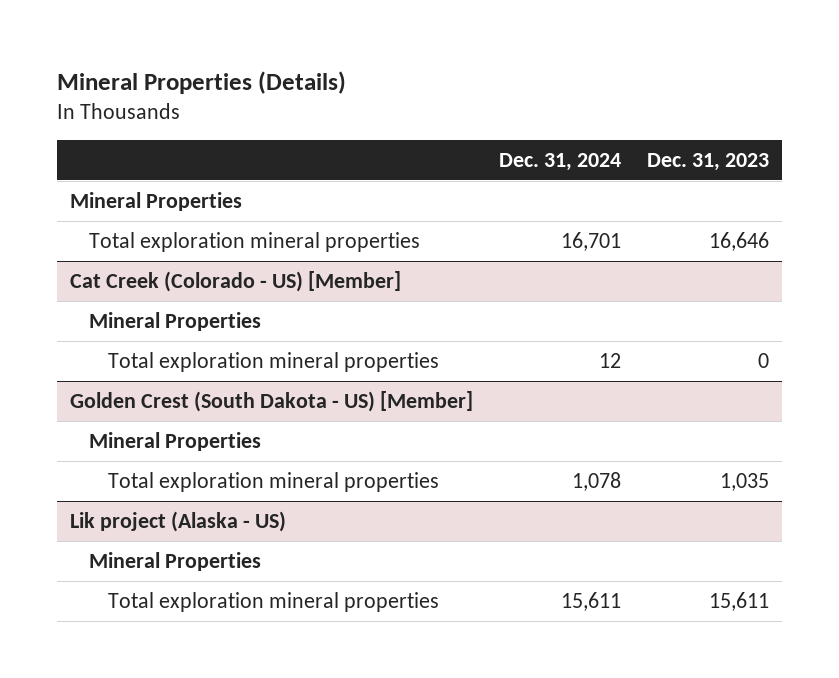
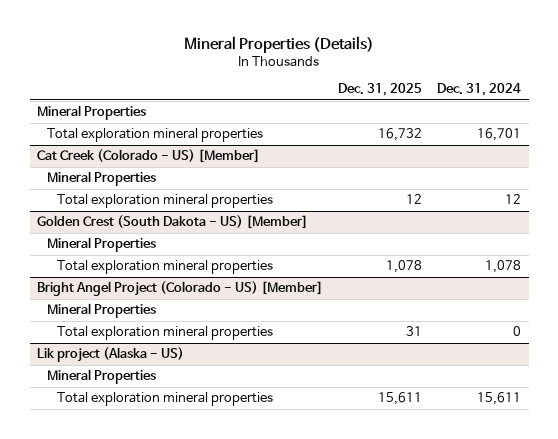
- | Dec. 31, 2024 | Dec. 31, 2023
+ | Dec. 31, 2025 | Dec. 31, 2024
+ Bright Angel Project (Colorado - US) [Member]
+ Mineral Properties
+ Total exploration mineral properties | 31 | 0

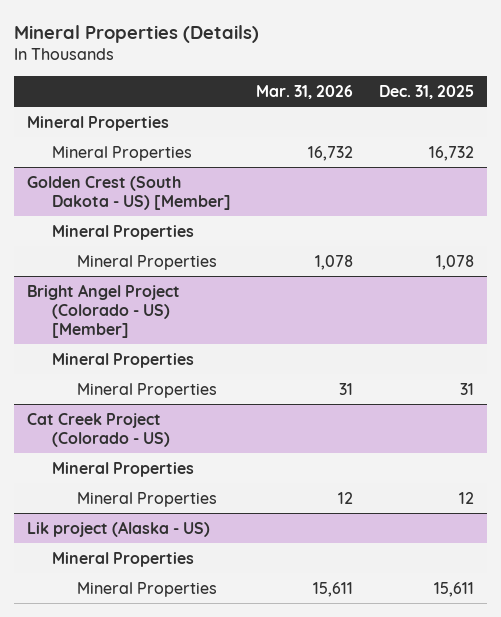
- | Dec. 31, 2025 | Dec. 31, 2024
+ | Mar. 31, 2026 | Dec. 31, 2025
- Total exploration mineral properties | 16,732 | 16,701
- Cat Creek (Colorado - US) [Member]
- Mineral Properties
- Total exploration mineral properties | 12 | 12
+ Mineral Properties | 16,732 | 16,732
@ Golden Crest (South Dakota - US) [Member]
- Total exploration mineral properties | 1,078 | 1,078
+ Mineral Properties | 1,078 | 1,078
@ Bright Angel Project (Colorado - US) [Member]
- Total exploration mineral properties | 31 | 0
+ Mineral Properties | 31 | 31
+ Cat Creek Project (Colorado - US)
+ Mineral Properties
+ Mineral Properties | 12 | 12
@ Lik project (Alaska - US)
- Total exploration mineral properties | 15,611 | 15,611
+ Mineral Properties | 15,611 | 15,611

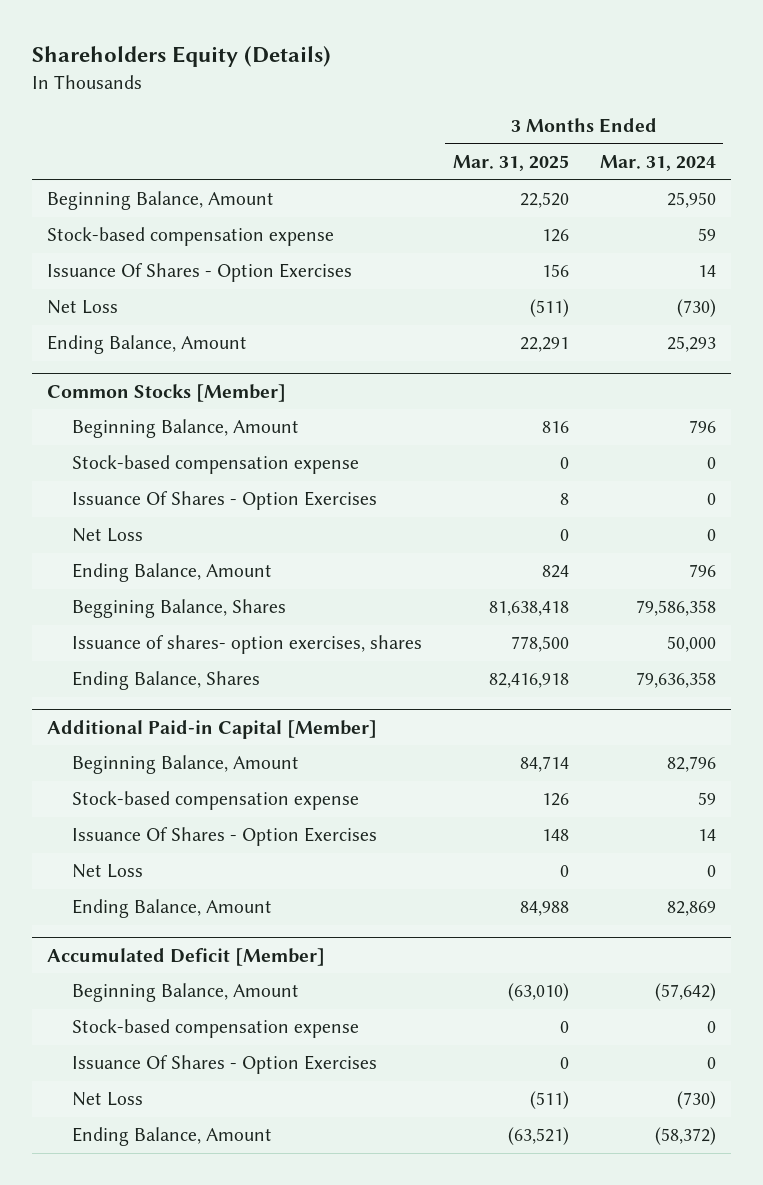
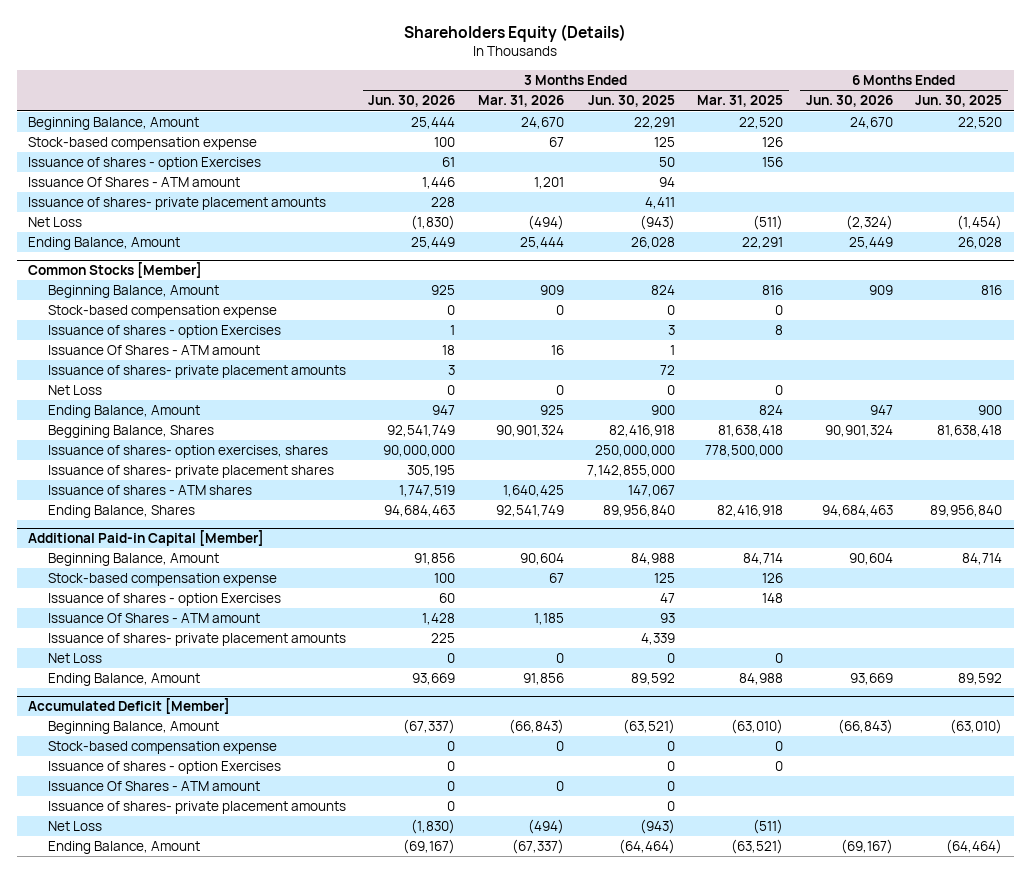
- | 3 Months Ended Mar. 31, 2025 | 3 Months Ended Mar. 31, 2024
+ | 3 Months Ended Jun. 30, 2026 | 3 Months Ended Mar. 31, 2026 | 3 Months Ended Jun. 30, 2025 | 3 Months Ended Mar. 31, 2025 | 6 Months Ended Jun. 30, 2026 | 6 Months Ended Jun. 30, 2025
- Issuance Of Shares - Option Exercises | 156 | 14
+ Issuance of shares - option Exercises | 61 | | 50 | 156 | |
+ Issuance Of Shares - ATM amount | 1,446 | 1,201 | 94 | | |
+ Issuance of shares- private placement amounts | 228 | | 4,411 | | |
@ Common Stocks [Member]
- Issuance Of Shares - Option Exercises | 8 | 0
+ Issuance of shares - option Exercises | 1 | | 3 | 8 | |
+ Issuance Of Shares - ATM amount | 18 | 16 | 1 | | |
+ Issuance of shares- private placement amounts | 3 | | 72 | | |
- Issuance of shares- option exercises, shares | 778,500 | 50,000
+ Issuance of shares- option exercises, shares | 90,000,000 | | 250,000,000 | 778,500,000 | |
+ Issuance of shares- private placement shares | 305,195 | | 7,142,855,000 | | |
+ Issuance of shares - ATM shares | 1,747,519 | 1,640,425 | 147,067 | | |
@ Additional Paid-in Capital [Member]
- Issuance Of Shares - Option Exercises | 148 | 14
+ Issuance of shares - option Exercises | 60 | | 47 | 148 | |
+ Issuance Of Shares - ATM amount | 1,428 | 1,185 | 93 | | |
+ Issuance of shares- private placement amounts | 225 | | 4,339 | | |
@ Accumulated Deficit [Member]
- Issuance Of Shares - Option Exercises | 0 | 0
+ Issuance of shares - option Exercises | 0 | | 0 | 0 | |
+ Issuance Of Shares - ATM amount | 0 | 0 | 0 | | |
+ Issuance of shares- private placement amounts | 0 | | 0 | | |

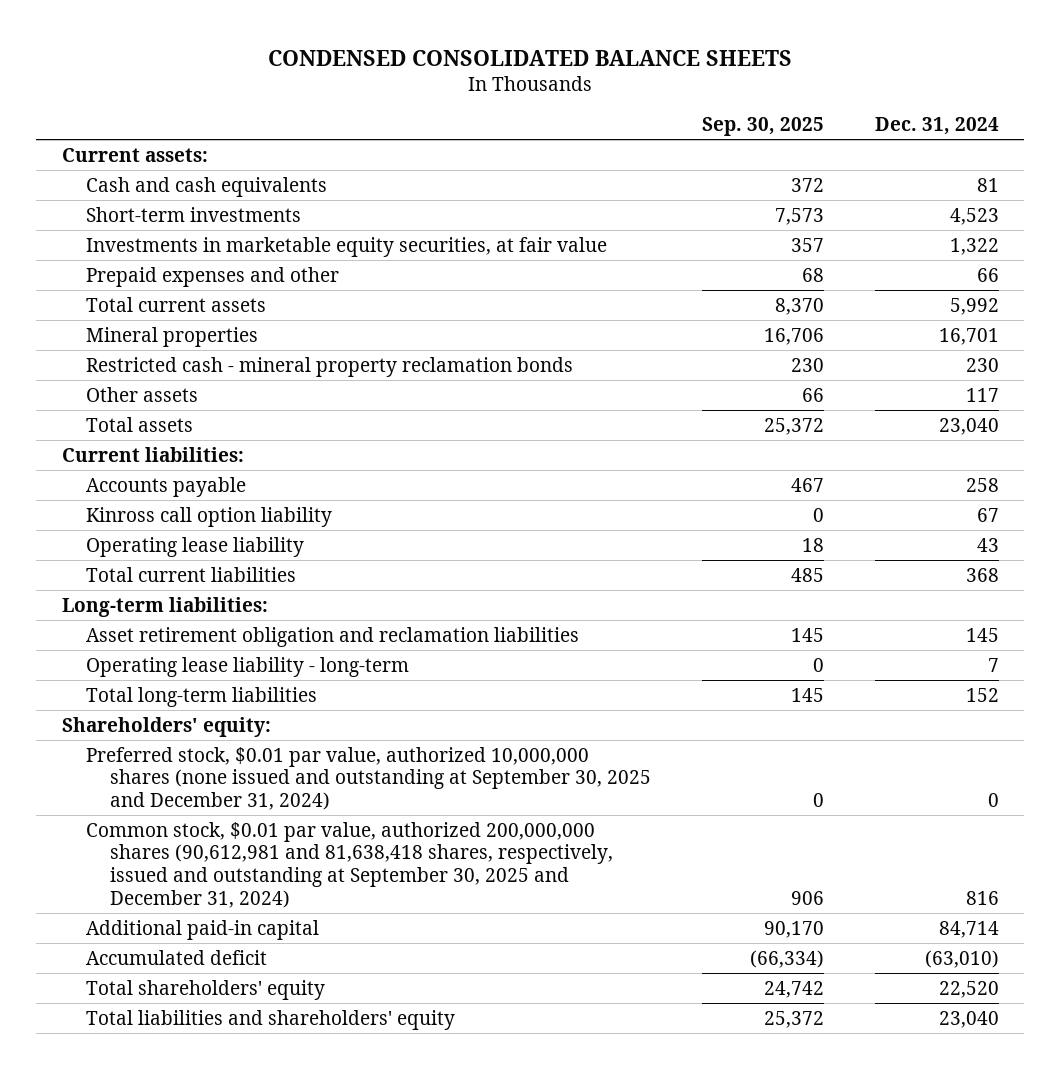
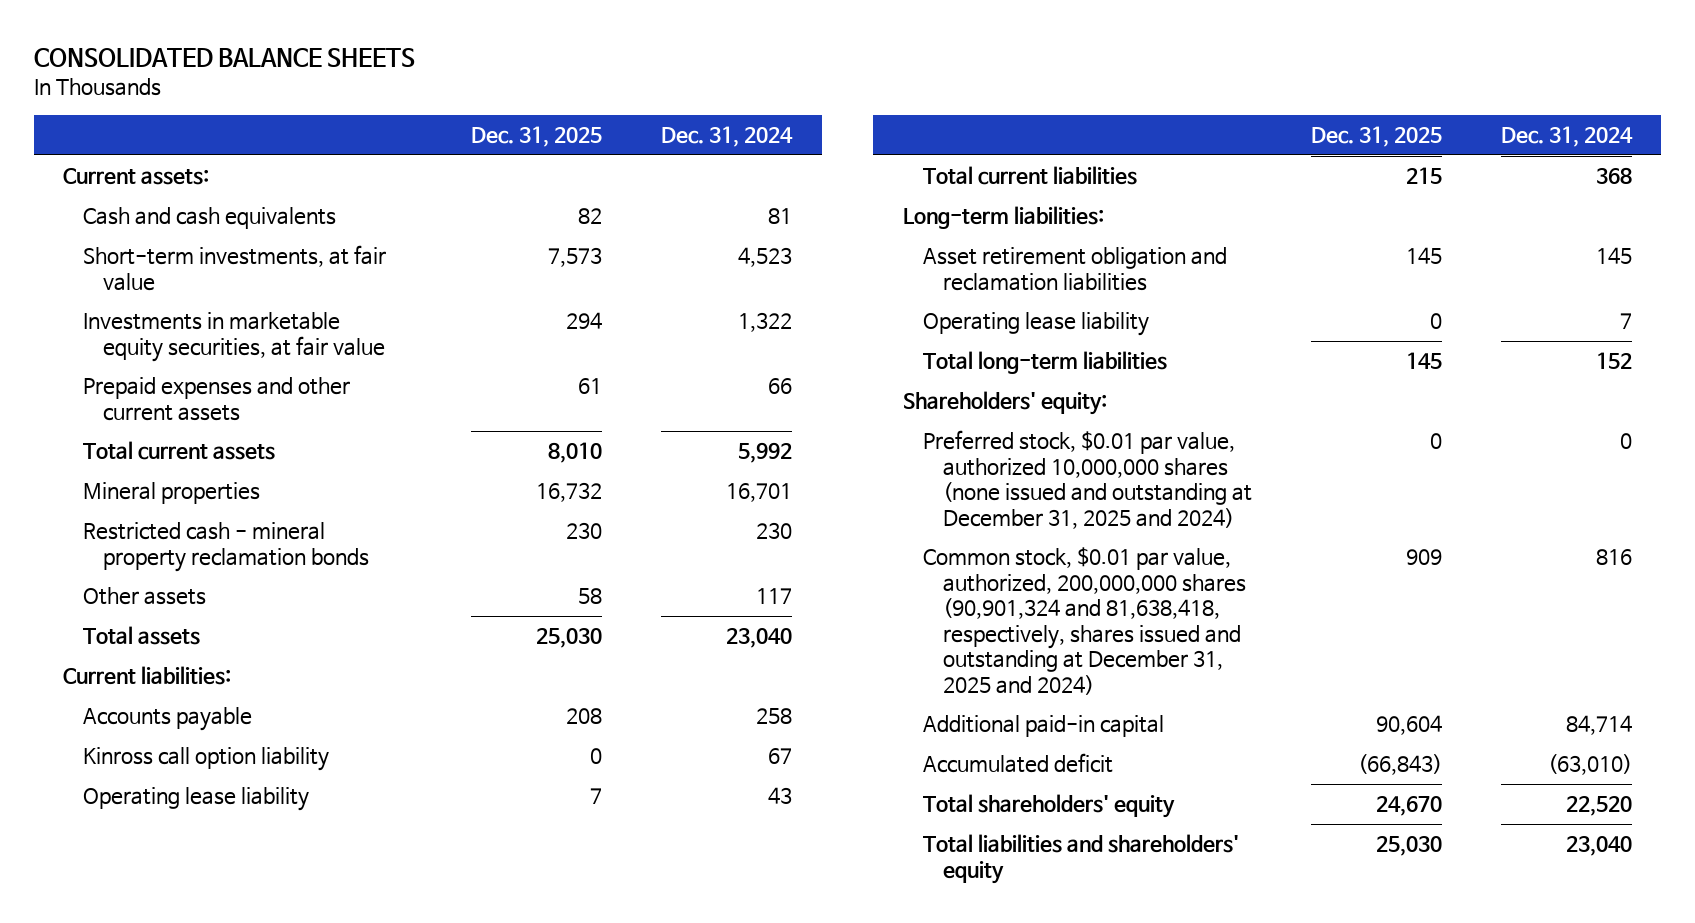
- CONDENSED CONSOLIDATED BALANCE SHEETS
+ CONSOLIDATED BALANCE SHEETS
- | Sep. 30, 2025 | Dec. 31, 2024
+ | Dec. 31, 2025 | Dec. 31, 2024
- Short-term investments | 7,573 | 4,523
+ Short-term investments, at fair value | 7,573 | 4,523
- Prepaid expenses and other | 68 | 66
+ Prepaid expenses and other current assets | 61 | 66
- Operating lease liability - long-term | 0 | 7
+ Operating lease liability | 0 | 7
- Preferred stock, $0.01 par value, authorized 10,000,000 shares (none issued and outstanding at September 30, 2025 and December 31, 2024) | 0 | 0
- Common stock, $0.01 par value, authorized 200,000,000 shares (90,612,981 and 81,638,418 shares, respectively, issued and outstanding at September 30, 2025 and December 31, 2024) | 906 | 816
+ Preferred stock, $0.01 par value, authorized 10,000,000 shares (none issued and outstanding at December 31, 2025 and 2024) | 0 | 0
+ Common stock, $0.01 par value, authorized, 200,000,000 shares (90,901,324 and 81,638,418, respectively, shares issued and outstanding at December 31, 2025 and 2024) | 909 | 816

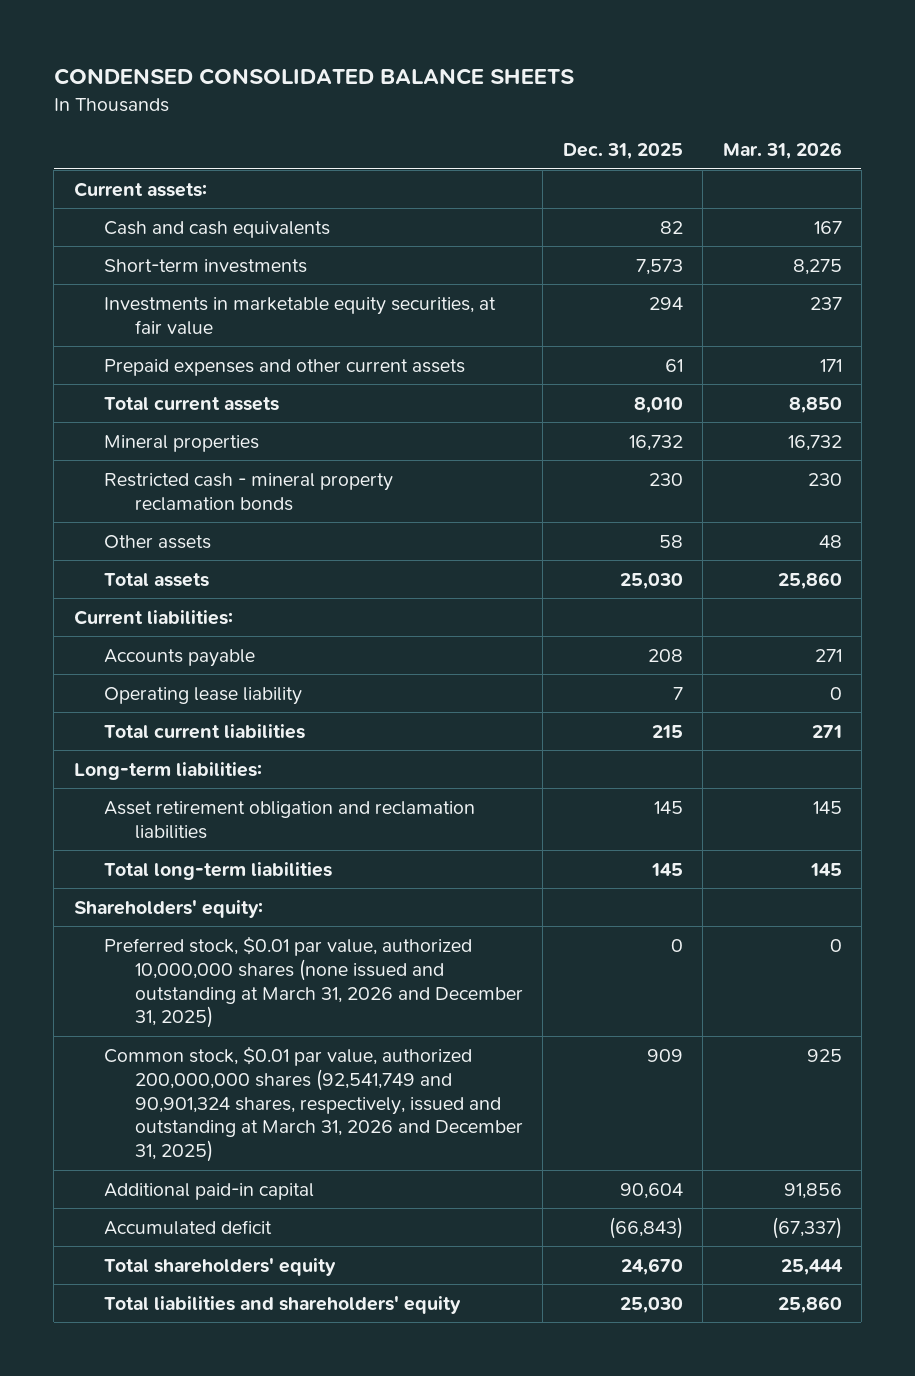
- CONSOLIDATED BALANCE SHEETS
+ CONDENSED CONSOLIDATED BALANCE SHEETS
- | Dec. 31, 2025 | Dec. 31, 2024
+ | Dec. 31, 2025 | Mar. 31, 2026
- Short-term investments, at fair value | 7,573 | 4,523
+ Short-term investments | 7,573 | 8,275
- Kinross call option liability | 0 | 67
- Operating lease liability | 0 | 7
- Preferred stock, $0.01 par value, authorized 10,000,000 shares (none issued and outstanding at December 31, 2025 and 2024) | 0 | 0
- Common stock, $0.01 par value, authorized, 200,000,000 shares (90,901,324 and 81,638,418, respectively, shares issued and outstanding at December 31, 2025 and 2024) | 909 | 816
+ Preferred stock, $0.01 par value, authorized 10,000,000 shares (none issued and outstanding at March 31, 2026 and December 31, 2025) | 0 | 0
+ Common stock, $0.01 par value, authorized 200,000,000 shares (92,541,749 and 90,901,324 shares, respectively, issued and outstanding at March 31, 2026 and December 31, 2025) | 909 | 925

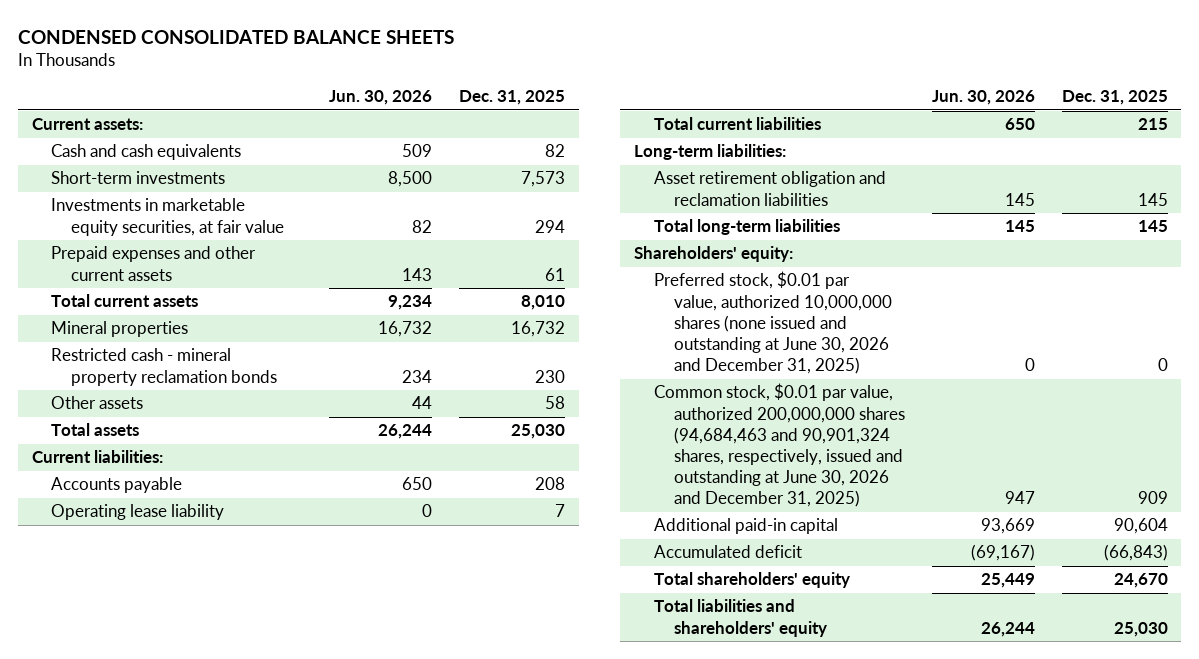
- | Dec. 31, 2025 | Mar. 31, 2026
+ | Jun. 30, 2026 | Dec. 31, 2025
- Preferred stock, $0.01 par value, authorized 10,000,000 shares (none issued and outstanding at March 31, 2026 and December 31, 2025) | 0 | 0
- Common stock, $0.01 par value, authorized 200,000,000 shares (92,541,749 and 90,901,324 shares, respectively, issued and outstanding at March 31, 2026 and December 31, 2025) | 909 | 925
+ Preferred stock, $0.01 par value, authorized 10,000,000 shares (none issued and outstanding at June 30, 2026 and December 31, 2025) | 0 | 0
+ Common stock, $0.01 par value, authorized 200,000,000 shares (94,684,463 and 90,901,324 shares, respectively, issued and outstanding at June 30, 2026 and December 31, 2025) | 947 | 909

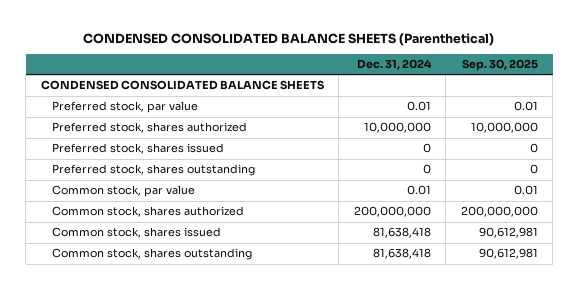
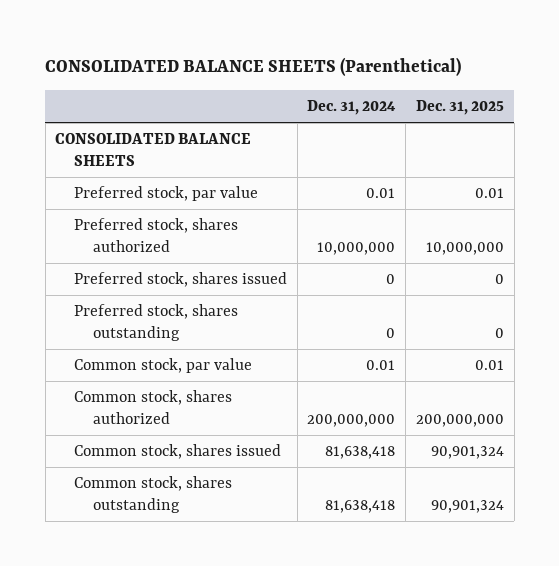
- CONDENSED CONSOLIDATED BALANCE SHEETS (Parenthetical)
+ CONSOLIDATED BALANCE SHEETS (Parenthetical)
- | Dec. 31, 2024 | Sep. 30, 2025
+ | Dec. 31, 2024 | Dec. 31, 2025
- CONDENSED CONSOLIDATED BALANCE SHEETS
+ CONSOLIDATED BALANCE SHEETS

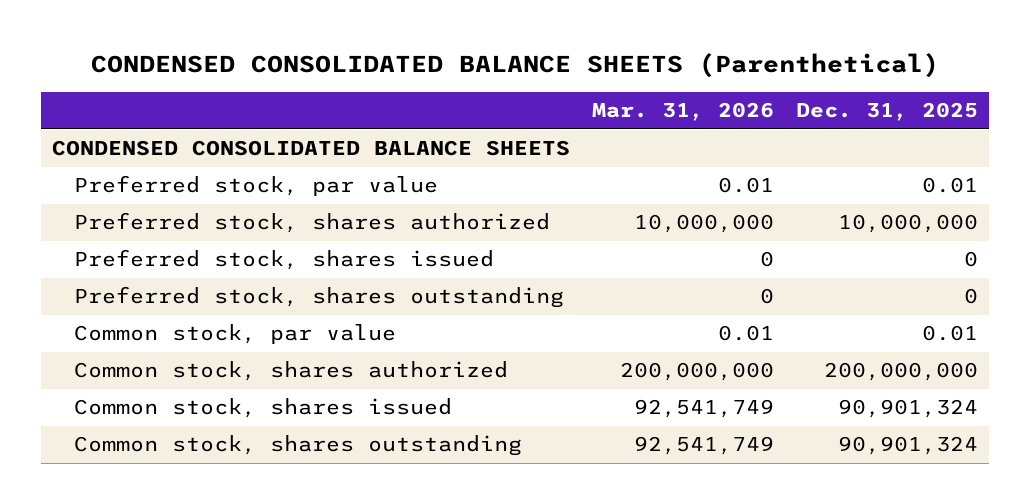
- CONSOLIDATED BALANCE SHEETS (Parenthetical)
+ CONDENSED CONSOLIDATED BALANCE SHEETS (Parenthetical)
- | Dec. 31, 2024 | Dec. 31, 2025
+ | Mar. 31, 2026 | Dec. 31, 2025
- CONSOLIDATED BALANCE SHEETS
+ CONDENSED CONSOLIDATED BALANCE SHEETS

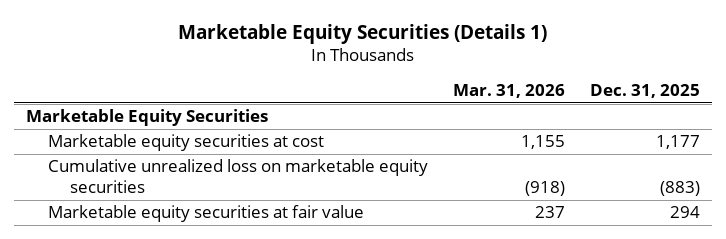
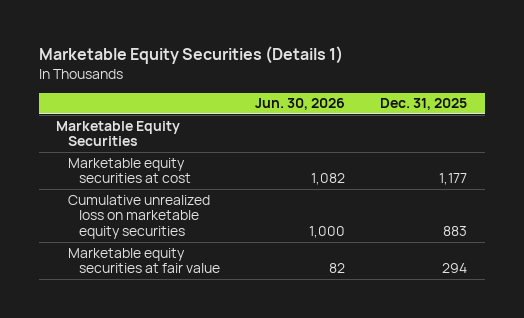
- | Mar. 31, 2026 | Dec. 31, 2025
+ | Jun. 30, 2026 | Dec. 31, 2025
- Cumulative unrealized loss on marketable equity securities | (918) | (883)
+ Cumulative unrealized loss on marketable equity securities | 1,000 | 883

